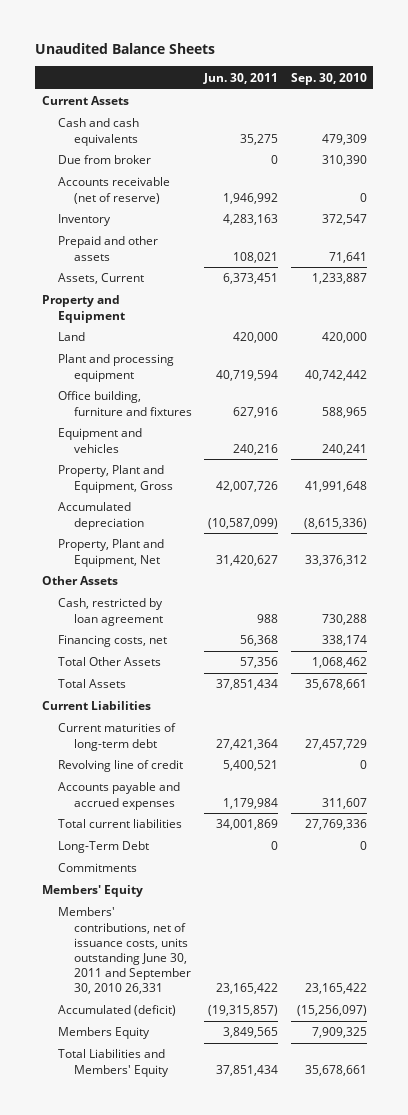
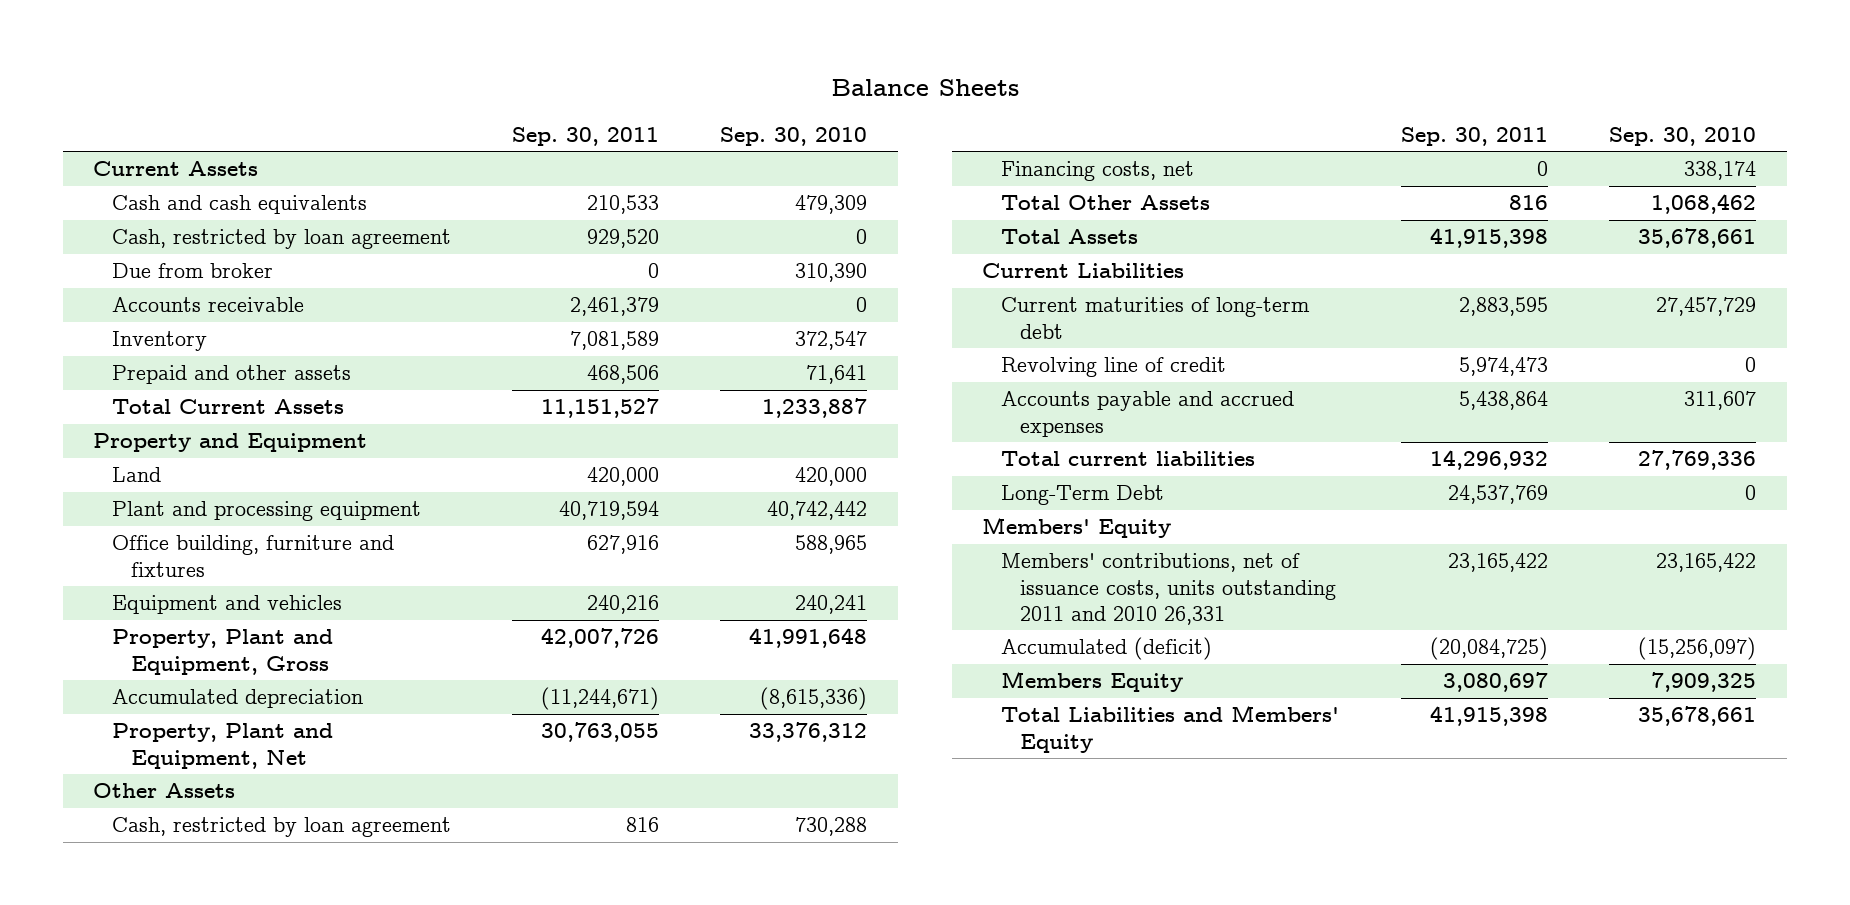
- Unaudited Balance Sheets
+ Balance Sheets
- | Jun. 30, 2011 | Sep. 30, 2010
+ | Sep. 30, 2011 | Sep. 30, 2010
+ Cash, restricted by loan agreement | 929,520 | 0
- Accounts receivable (net of reserve) | 1,946,992 | 0
+ Accounts receivable | 2,461,379 | 0
- Assets, Current | 6,373,451 | 1,233,887
+ Total Current Assets | 11,151,527 | 1,233,887
- Commitments
- Members' contributions, net of issuance costs, units outstanding June 30, 2011 and September 30, 2010 26,331 | 23,165,422 | 23,165,422
+ Members' contributions, net of issuance costs, units outstanding 2011 and 2010 26,331 | 23,165,422 | 23,165,422

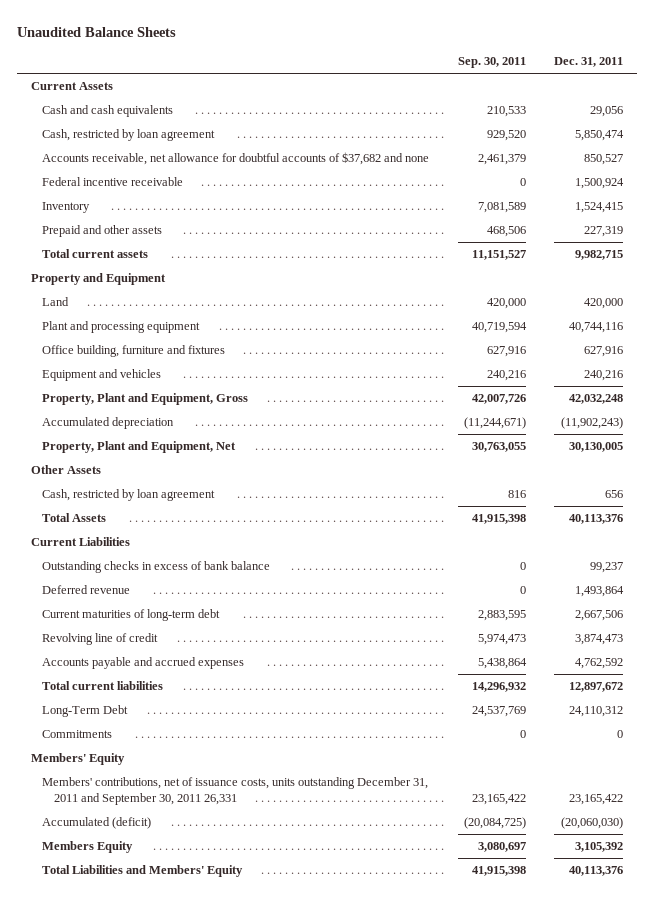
- Balance Sheets
+ Unaudited Balance Sheets
- | Sep. 30, 2011 | Sep. 30, 2010
+ | Sep. 30, 2011 | Dec. 31, 2011
- Due from broker | 0 | 310,390
- Accounts receivable | 2,461,379 | 0
+ Accounts receivable, net allowance for doubtful accounts of $37,682 and none | 2,461,379 | 850,527
+ Federal incentive receivable | 0 | 1,500,924
- Total Current Assets | 11,151,527 | 1,233,887
+ Total current assets | 11,151,527 | 9,982,715
- Financing costs, net | 0 | 338,174
- Total Other Assets | 816 | 1,068,462
+ Outstanding checks in excess of bank balance | 0 | 99,237
+ Deferred revenue | 0 | 1,493,864
+ Commitments | 0 | 0
- Members' contributions, net of issuance costs, units outstanding 2011 and 2010 26,331 | 23,165,422 | 23,165,422
+ Members' contributions, net of issuance costs, units outstanding December 31, 2011 and September 30, 2011 26,331 | 23,165,422 | 23,165,422

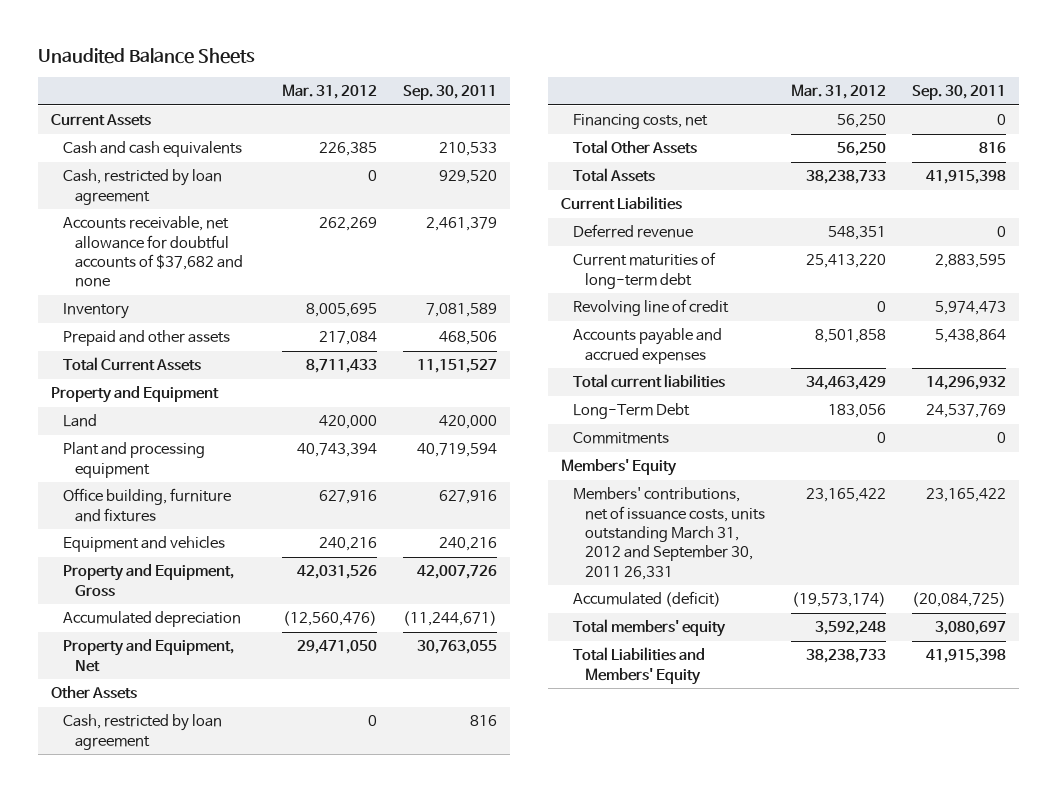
- | Sep. 30, 2011 | Dec. 31, 2011
+ | Mar. 31, 2012 | Sep. 30, 2011
- Federal incentive receivable | 0 | 1,500,924
- Total current assets | 11,151,527 | 9,982,715
+ Total Current Assets | 8,711,433 | 11,151,527
- Property, Plant and Equipment, Gross | 42,007,726 | 42,032,248
+ Property and Equipment, Gross | 42,031,526 | 42,007,726
- Property, Plant and Equipment, Net | 30,763,055 | 30,130,005
+ Property and Equipment, Net | 29,471,050 | 30,763,055
+ Financing costs, net | 56,250 | 0
+ Total Other Assets | 56,250 | 816
- Outstanding checks in excess of bank balance | 0 | 99,237
- Members' contributions, net of issuance costs, units outstanding December 31, 2011 and September 30, 2011 26,331 | 23,165,422 | 23,165,422
+ Members' contributions, net of issuance costs, units outstanding March 31, 2012 and September 30, 2011 26,331 | 23,165,422 | 23,165,422
- Members Equity | 3,080,697 | 3,105,392
+ Total members' equity | 3,592,248 | 3,080,697

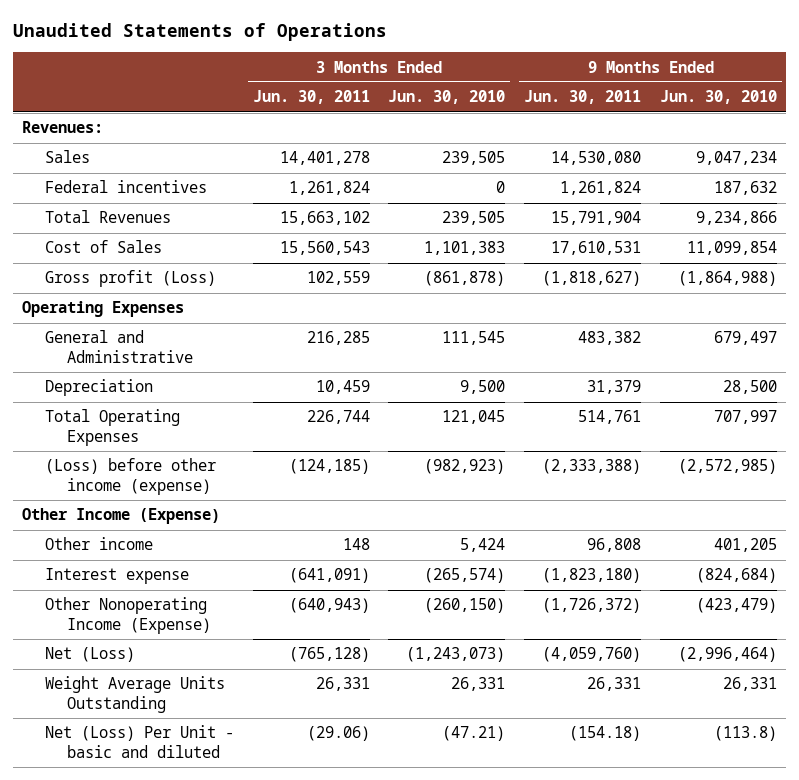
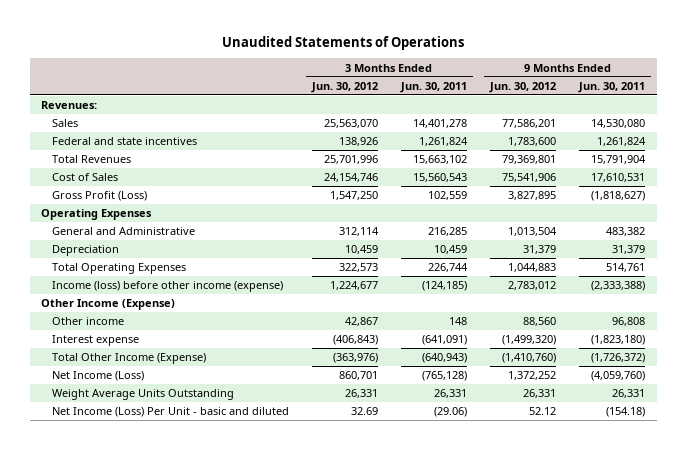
- | 3 Months Ended Jun. 30, 2011 | 3 Months Ended Jun. 30, 2010 | 9 Months Ended Jun. 30, 2011 | 9 Months Ended Jun. 30, 2010
+ | 3 Months Ended Jun. 30, 2012 | 3 Months Ended Jun. 30, 2011 | 9 Months Ended Jun. 30, 2012 | 9 Months Ended Jun. 30, 2011
- Federal incentives | 1,261,824 | 0 | 1,261,824 | 187,632
+ Federal and state incentives | 138,926 | 1,261,824 | 1,783,600 | 1,261,824
- Gross profit (Loss) | 102,559 | (861,878) | (1,818,627) | (1,864,988)
+ Gross Profit (Loss) | 1,547,250 | 102,559 | 3,827,895 | (1,818,627)
- (Loss) before other income (expense) | (124,185) | (982,923) | (2,333,388) | (2,572,985)
+ Income (loss) before other income (expense) | 1,224,677 | (124,185) | 2,783,012 | (2,333,388)
- Other Nonoperating Income (Expense) | (640,943) | (260,150) | (1,726,372) | (423,479)
- Net (Loss) | (765,128) | (1,243,073) | (4,059,760) | (2,996,464)
+ Total Other Income (Expense) | (363,976) | (640,943) | (1,410,760) | (1,726,372)
+ Net Income (Loss) | 860,701 | (765,128) | 1,372,252 | (4,059,760)
- Net (Loss) Per Unit - basic and diluted | (29.06) | (47.21) | (154.18) | (113.8)
+ Net Income (Loss) Per Unit - basic and diluted | 32.69 | (29.06) | 52.12 | (154.18)

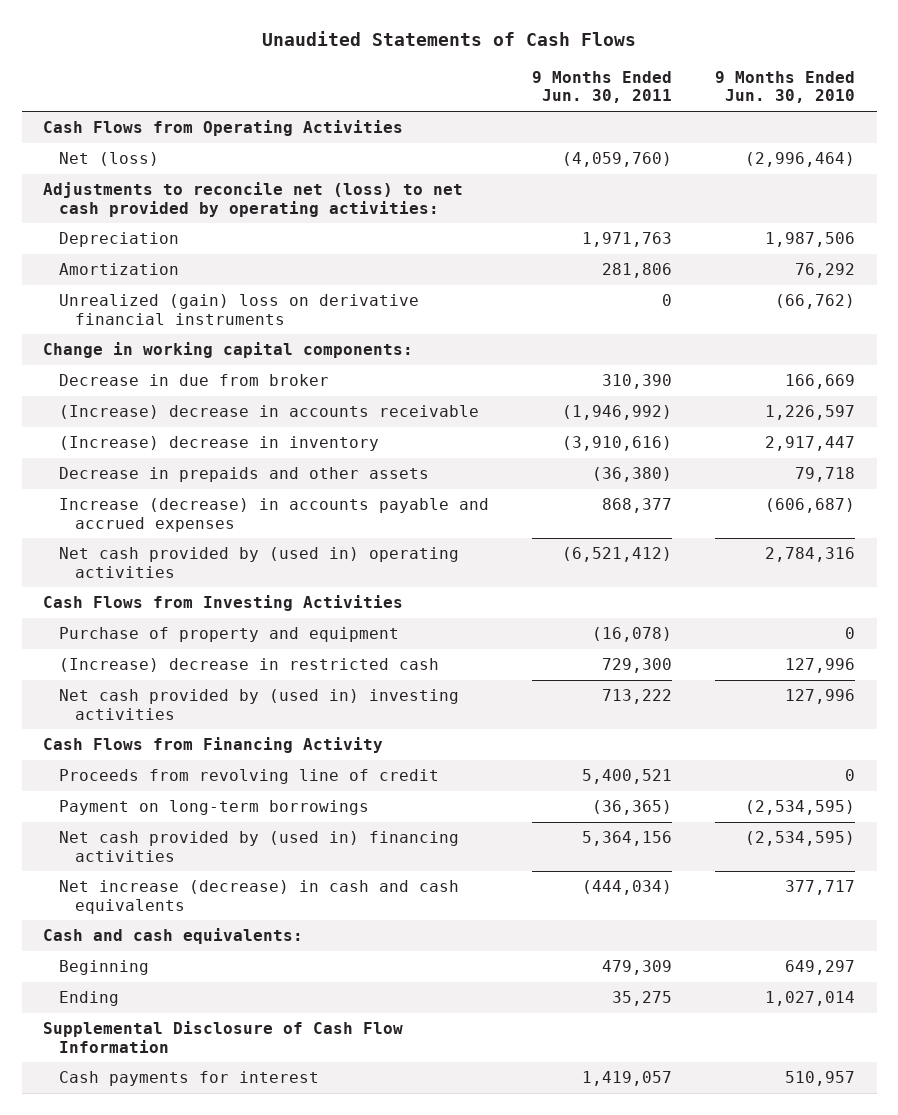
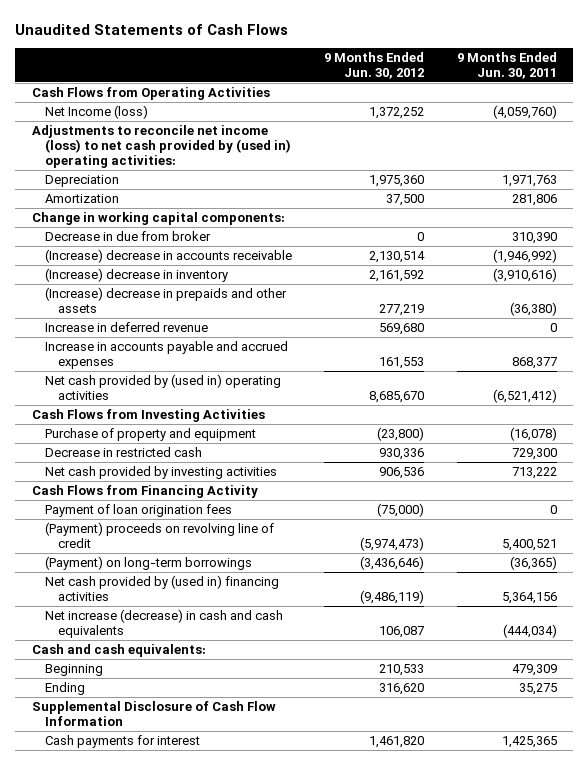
- | 9 Months Ended Jun. 30, 2011 | 9 Months Ended Jun. 30, 2010
+ | 9 Months Ended Jun. 30, 2012 | 9 Months Ended Jun. 30, 2011
- Net (loss) | (4,059,760) | (2,996,464)
- Adjustments to reconcile net (loss) to net cash provided by operating activities:
+ Net Income (loss) | 1,372,252 | (4,059,760)
+ Adjustments to reconcile net income (loss) to net cash provided by (used in) operating activities:
- Unrealized (gain) loss on derivative financial instruments | 0 | (66,762)
- Decrease in prepaids and other assets | (36,380) | 79,718
- Increase (decrease) in accounts payable and accrued expenses | 868,377 | (606,687)
+ (Increase) decrease in prepaids and other assets | 277,219 | (36,380)
+ Increase in deferred revenue | 569,680 | 0
+ Increase in accounts payable and accrued expenses | 161,553 | 868,377
- (Increase) decrease in restricted cash | 729,300 | 127,996
- Net cash provided by (used in) investing activities | 713,222 | 127,996
+ Decrease in restricted cash | 930,336 | 729,300
+ Net cash provided by investing activities | 906,536 | 713,222
- Proceeds from revolving line of credit | 5,400,521 | 0
- Payment on long-term borrowings | (36,365) | (2,534,595)
+ Payment of loan origination fees | (75,000) | 0
+ (Payment) proceeds on revolving line of credit | (5,974,473) | 5,400,521
+ (Payment) on long-term borrowings | (3,436,646) | (36,365)
- Cash payments for interest | 1,419,057 | 510,957
+ Cash payments for interest | 1,461,820 | 1,425,365

